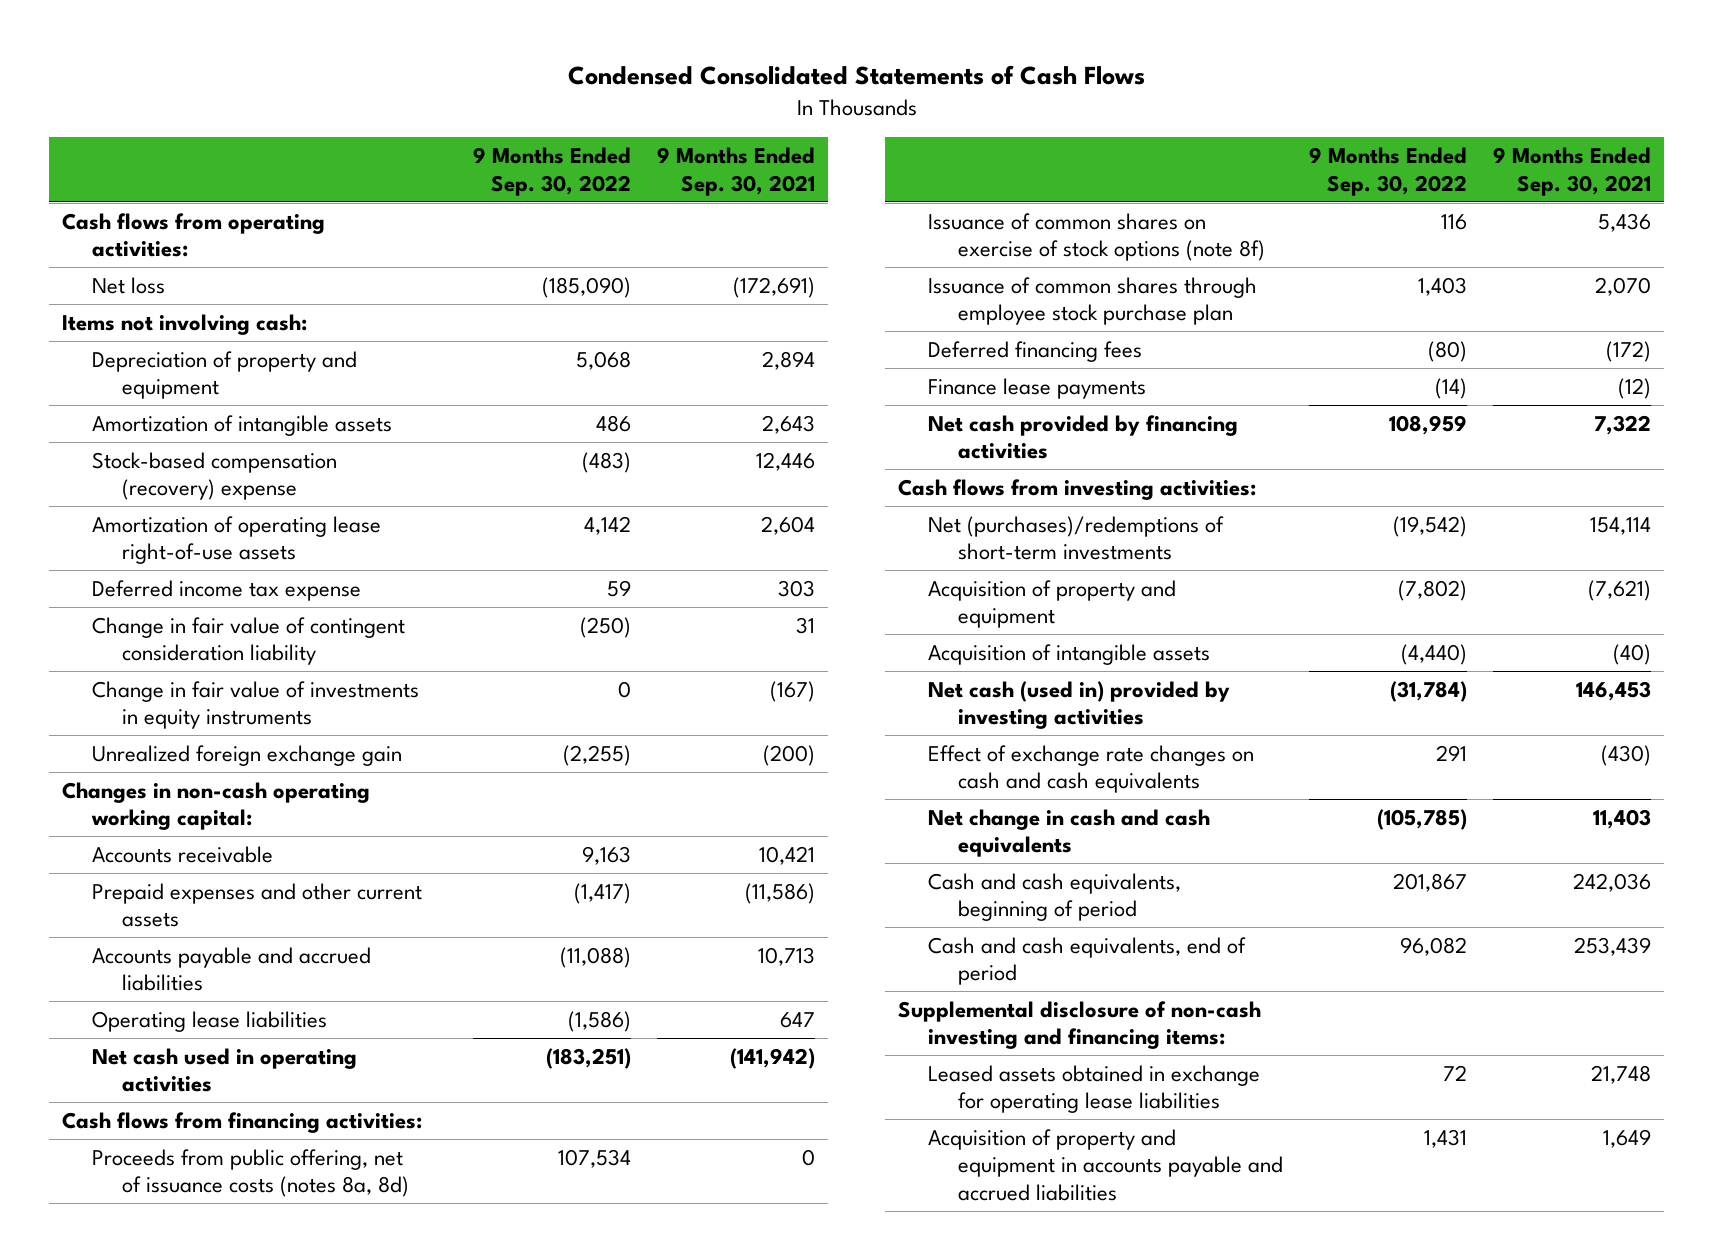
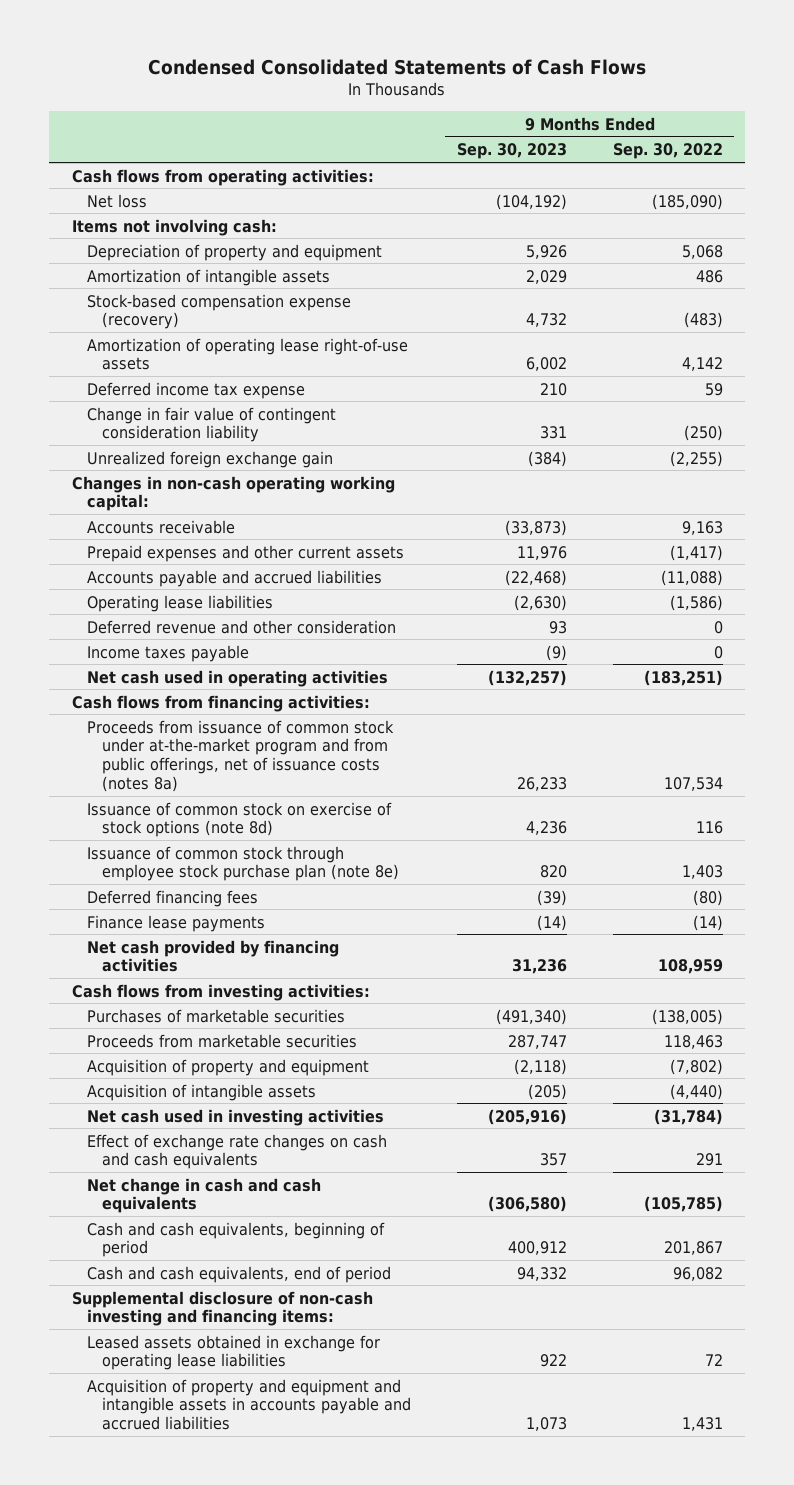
- | 9 Months Ended Sep. 30, 2022 | 9 Months Ended Sep. 30, 2021
+ | 9 Months Ended Sep. 30, 2023 | 9 Months Ended Sep. 30, 2022
- Stock-based compensation (recovery) expense | (483) | 12,446
+ Stock-based compensation expense (recovery) | 4,732 | (483)
- Change in fair value of investments in equity instruments | 0 | (167)
+ Deferred revenue and other consideration | 93 | 0
+ Income taxes payable | (9) | 0
- Proceeds from public offering, net of issuance costs (notes 8a, 8d) | 107,534 | 0
- Issuance of common shares on exercise of stock options (note 8f) | 116 | 5,436
- Issuance of common shares through employee stock purchase plan | 1,403 | 2,070
+ Proceeds from issuance of common stock under at-the-market program and from public offerings, net of issuance costs (notes 8a) | 26,233 | 107,534
+ Issuance of common stock on exercise of stock options (note 8d) | 4,236 | 116
+ Issuance of common stock through employee stock purchase plan (note 8e) | 820 | 1,403
- Net (purchases)/redemptions of short-term investments | (19,542) | 154,114
+ Purchases of marketable securities | (491,340) | (138,005)
+ Proceeds from marketable securities | 287,747 | 118,463
- Net cash (used in) provided by investing activities | (31,784) | 146,453
+ Net cash used in investing activities | (205,916) | (31,784)
- Acquisition of property and equipment in accounts payable and accrued liabilities | 1,431 | 1,649
+ Acquisition of property and equipment and intangible assets in accounts payable and accrued liabilities | 1,073 | 1,431

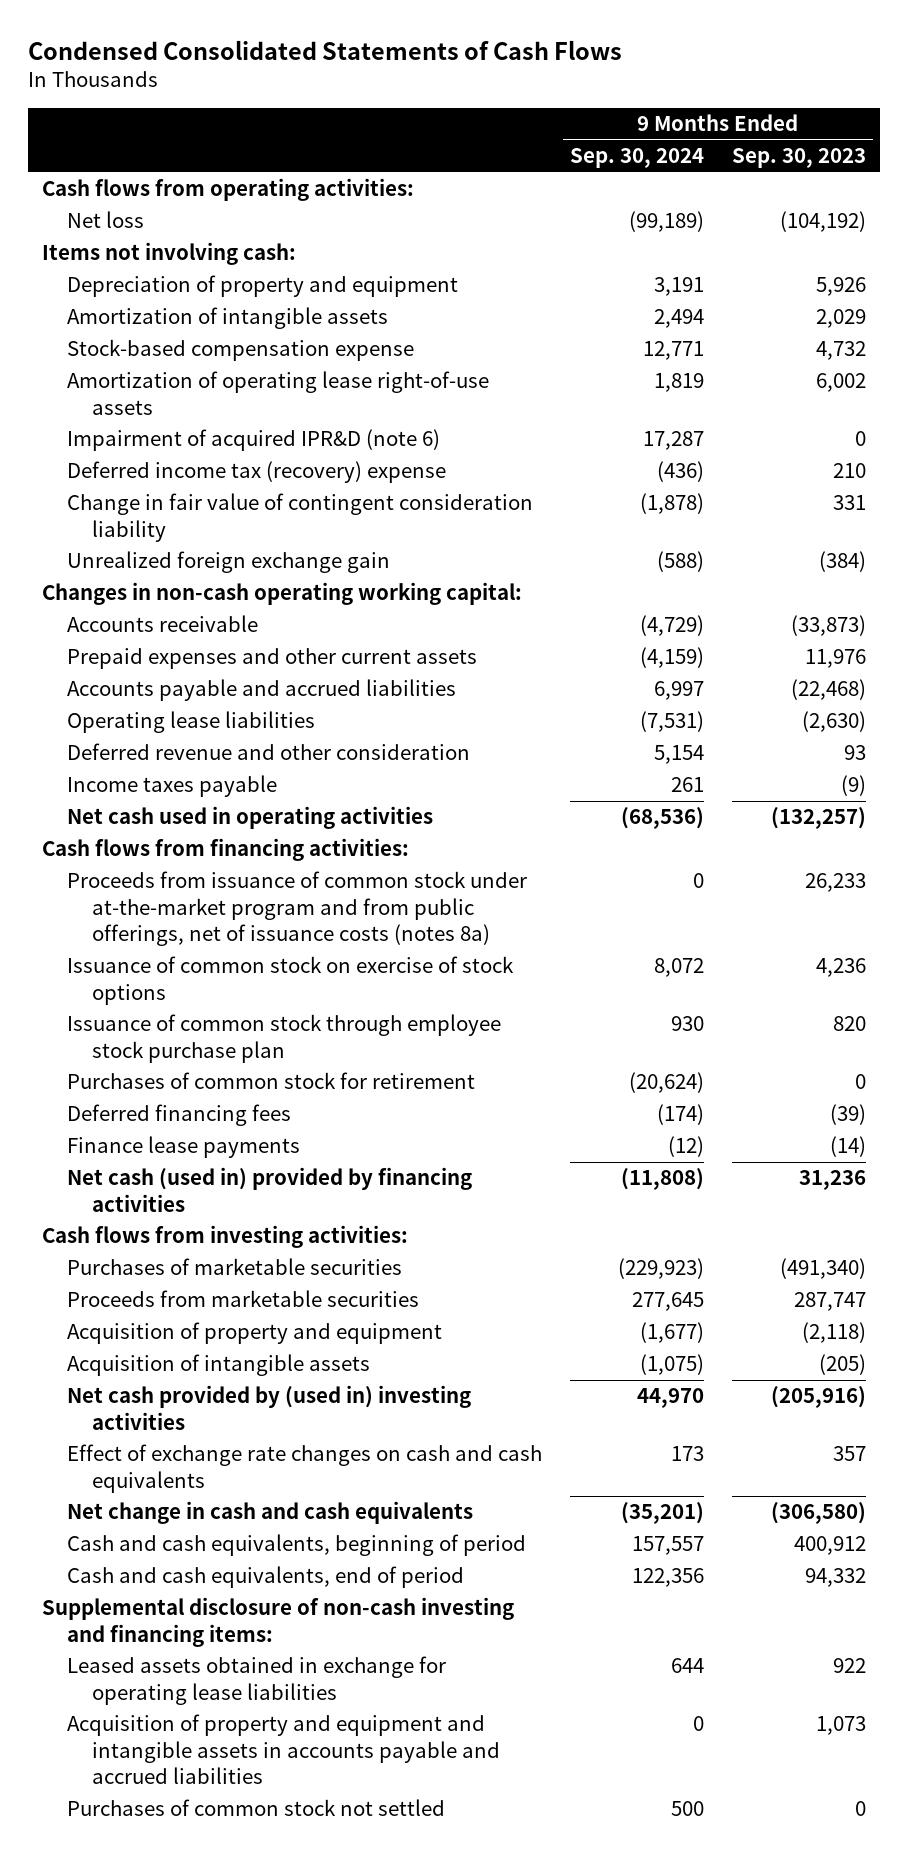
- | 9 Months Ended Sep. 30, 2023 | 9 Months Ended Sep. 30, 2022
+ | 9 Months Ended Sep. 30, 2024 | 9 Months Ended Sep. 30, 2023
- Stock-based compensation expense (recovery) | 4,732 | (483)
+ Stock-based compensation expense | 12,771 | 4,732
- Deferred income tax expense | 210 | 59
+ Impairment of acquired IPR&D (note 6) | 17,287 | 0
+ Deferred income tax (recovery) expense | (436) | 210
- Issuance of common stock on exercise of stock options (note 8d) | 4,236 | 116
- Issuance of common stock through employee stock purchase plan (note 8e) | 820 | 1,403
+ Issuance of common stock on exercise of stock options | 8,072 | 4,236
+ Issuance of common stock through employee stock purchase plan | 930 | 820
+ Purchases of common stock for retirement | (20,624) | 0
- Net cash provided by financing activities | 31,236 | 108,959
+ Net cash (used in) provided by financing activities | (11,808) | 31,236
- Net cash used in investing activities | (205,916) | (31,784)
+ Net cash provided by (used in) investing activities | 44,970 | (205,916)
+ Purchases of common stock not settled | 500 | 0

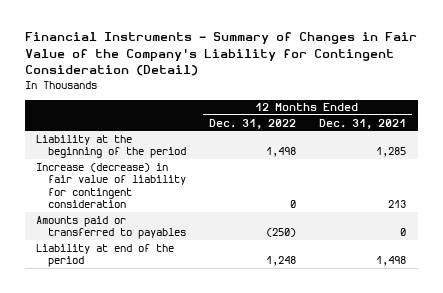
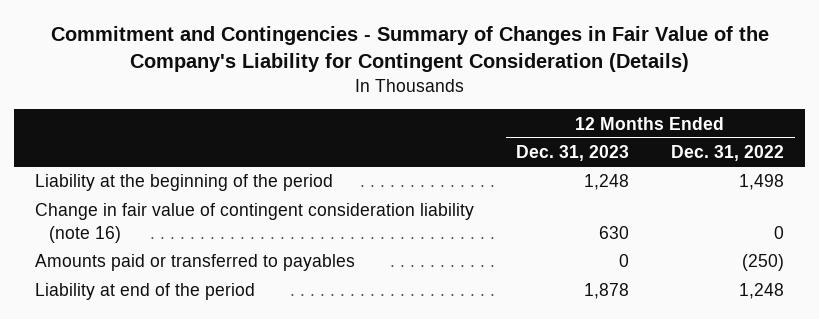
- Financial Instruments - Summary of Changes in Fair Value of the Company's Liability for Contingent Consideration (Detail)
+ Commitment and Contingencies - Summary of Changes in Fair Value of the Company's Liability for Contingent Consideration (Details)
- | 12 Months Ended Dec. 31, 2022 | 12 Months Ended Dec. 31, 2021
+ | 12 Months Ended Dec. 31, 2023 | 12 Months Ended Dec. 31, 2022
- Increase (decrease) in fair value of liability for contingent consideration | 0 | 213
+ Change in fair value of contingent consideration liability (note 16) | 630 | 0

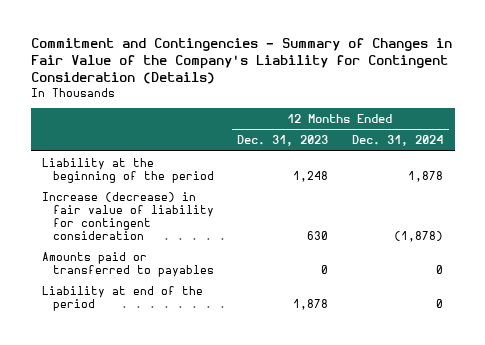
- | 12 Months Ended Dec. 31, 2023 | 12 Months Ended Dec. 31, 2022
+ | 12 Months Ended Dec. 31, 2023 | 12 Months Ended Dec. 31, 2024
- Change in fair value of contingent consideration liability (note 16) | 630 | 0
+ Increase (decrease) in fair value of liability for contingent consideration | 630 | (1,878)

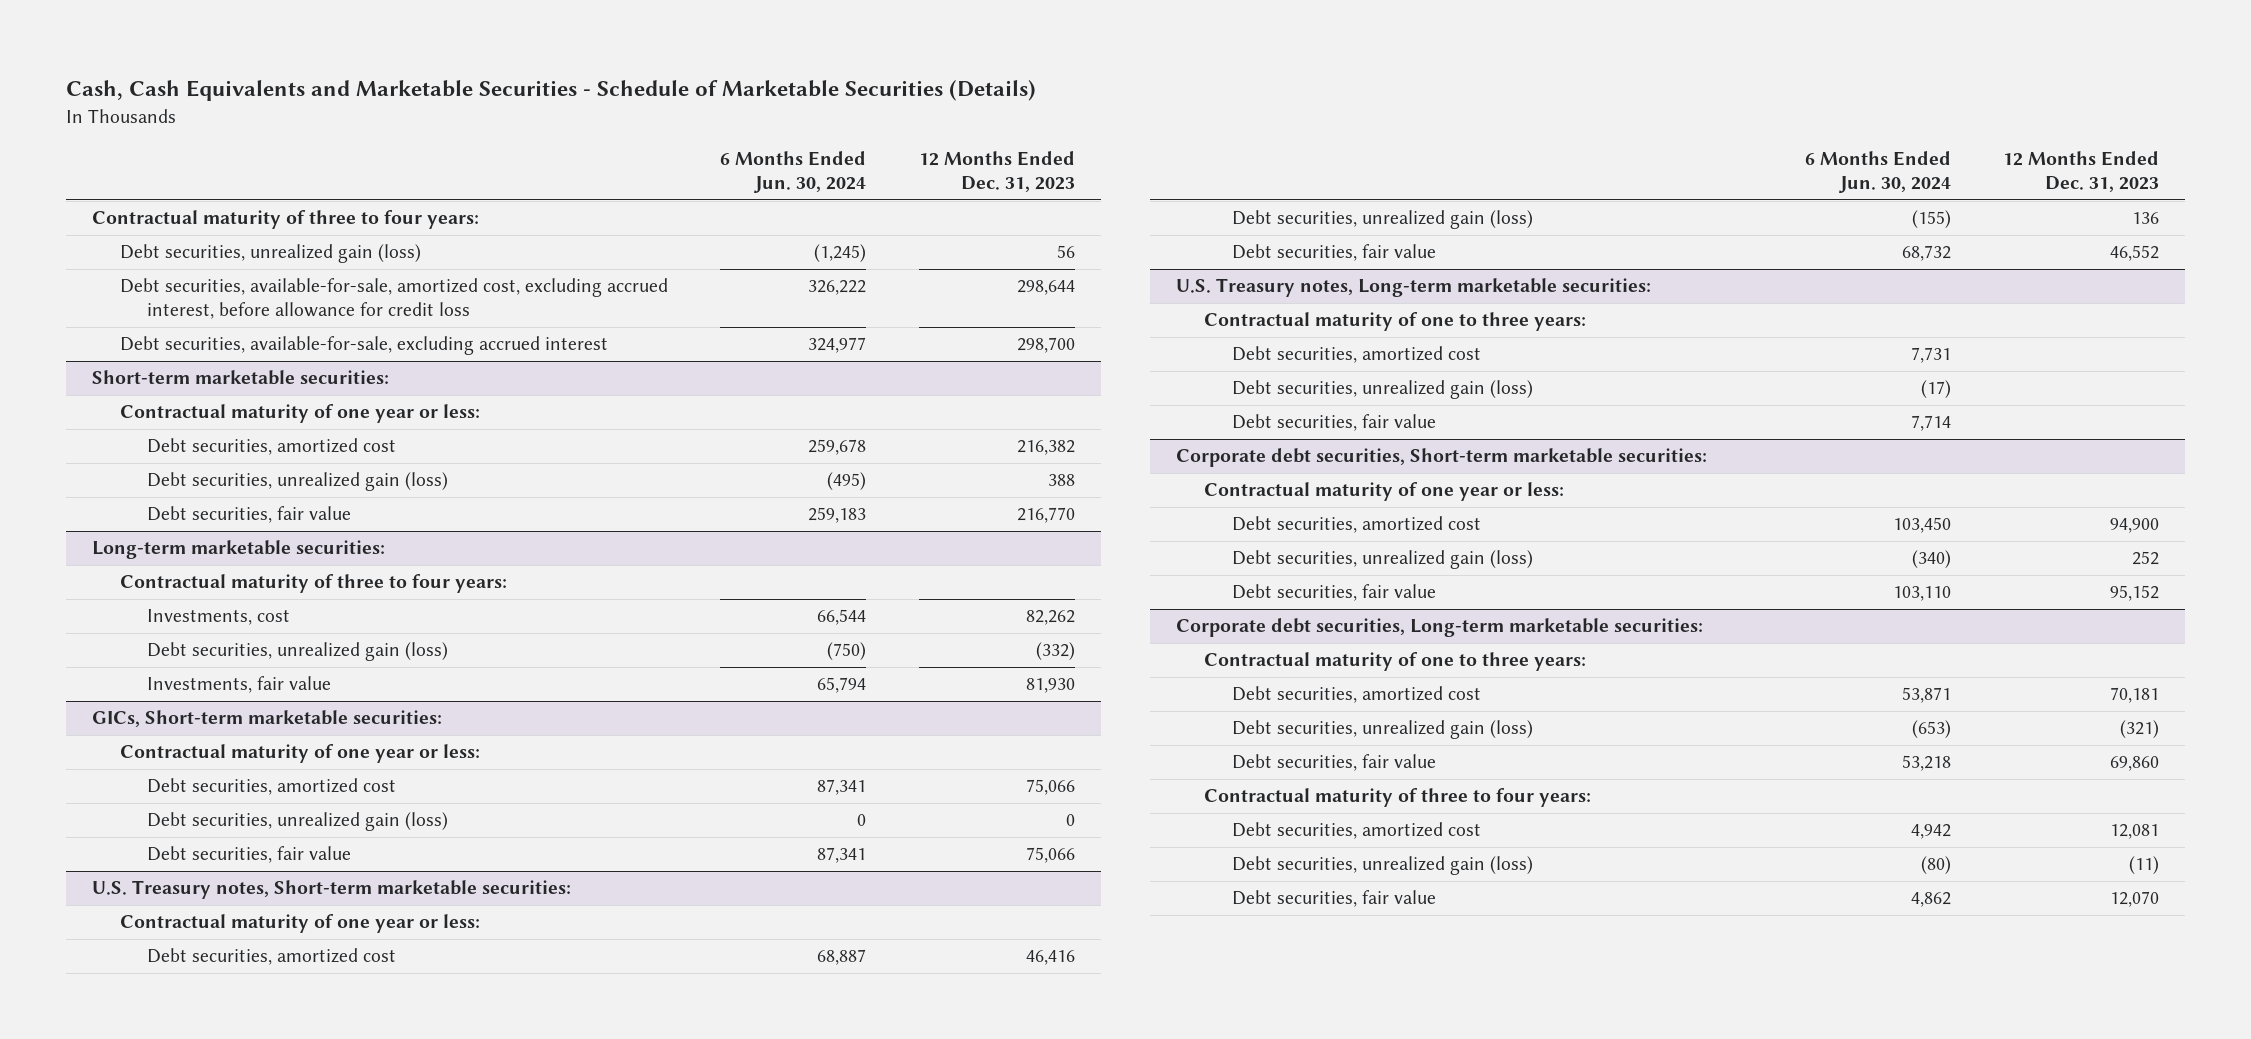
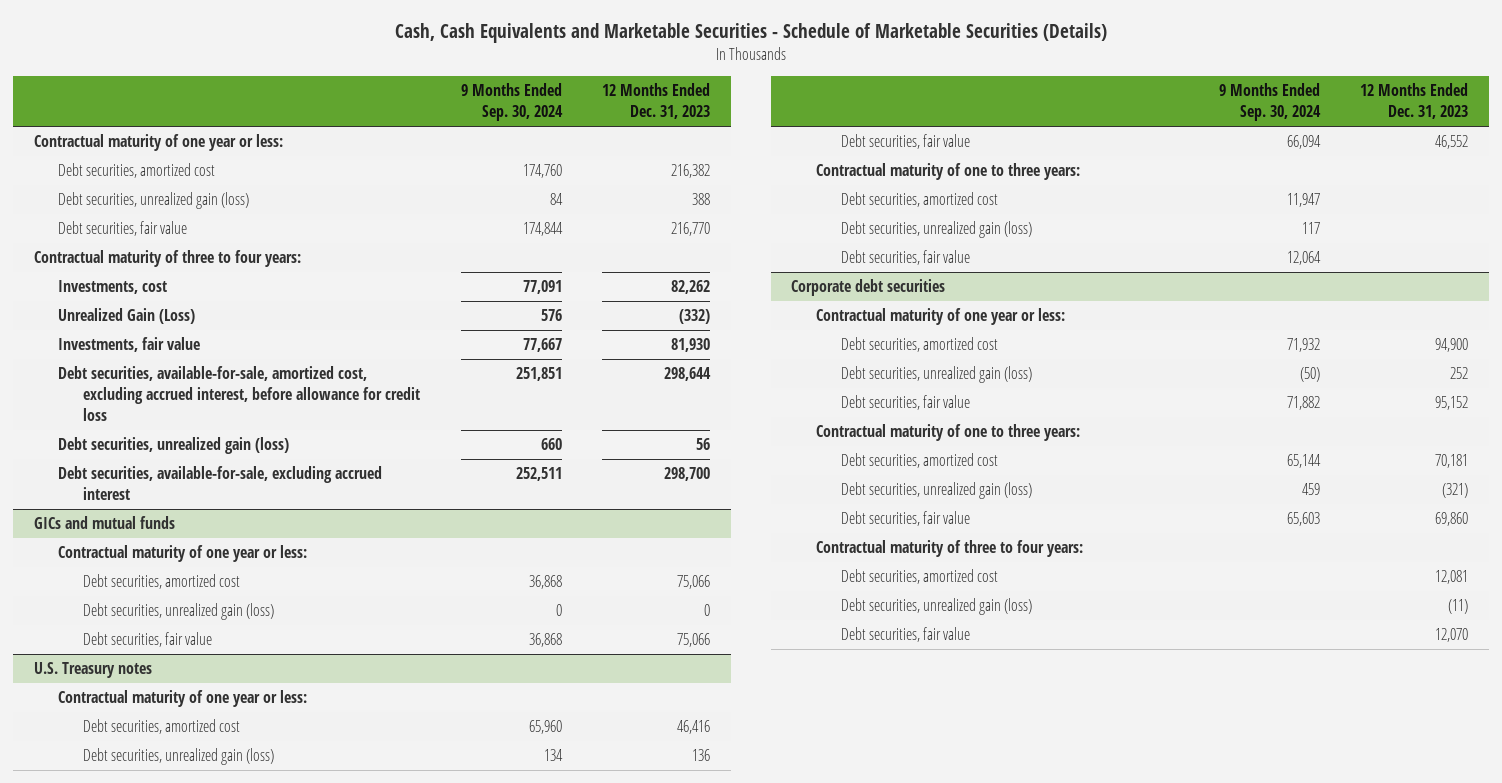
- | 6 Months Ended Jun. 30, 2024 | 12 Months Ended Dec. 31, 2023
+ | 9 Months Ended Sep. 30, 2024 | 12 Months Ended Dec. 31, 2023
- Contractual maturity of three to four years:
- Short-term marketable securities:
- Long-term marketable securities:
- Debt securities, unrealized gain (loss) | (750) | (332)
+ Unrealized Gain (Loss) | 576 | (332)
- GICs, Short-term marketable securities:
moved down: Debt securities, available-for-sale, amortized cost, excluding accrued interest, before allowance for credit loss | 251,851 | 298,644
moved down: Debt securities, unrealized gain (loss) | 660 | 56
moved down: Debt securities, available-for-sale, excluding accrued interest | 252,511 | 298,700
+ GICs and mutual funds
- U.S. Treasury notes, Short-term marketable securities:
+ U.S. Treasury notes
- U.S. Treasury notes, Long-term marketable securities:
- Corporate debt securities, Short-term marketable securities:
+ Corporate debt securities
- Corporate debt securities, Long-term marketable securities:

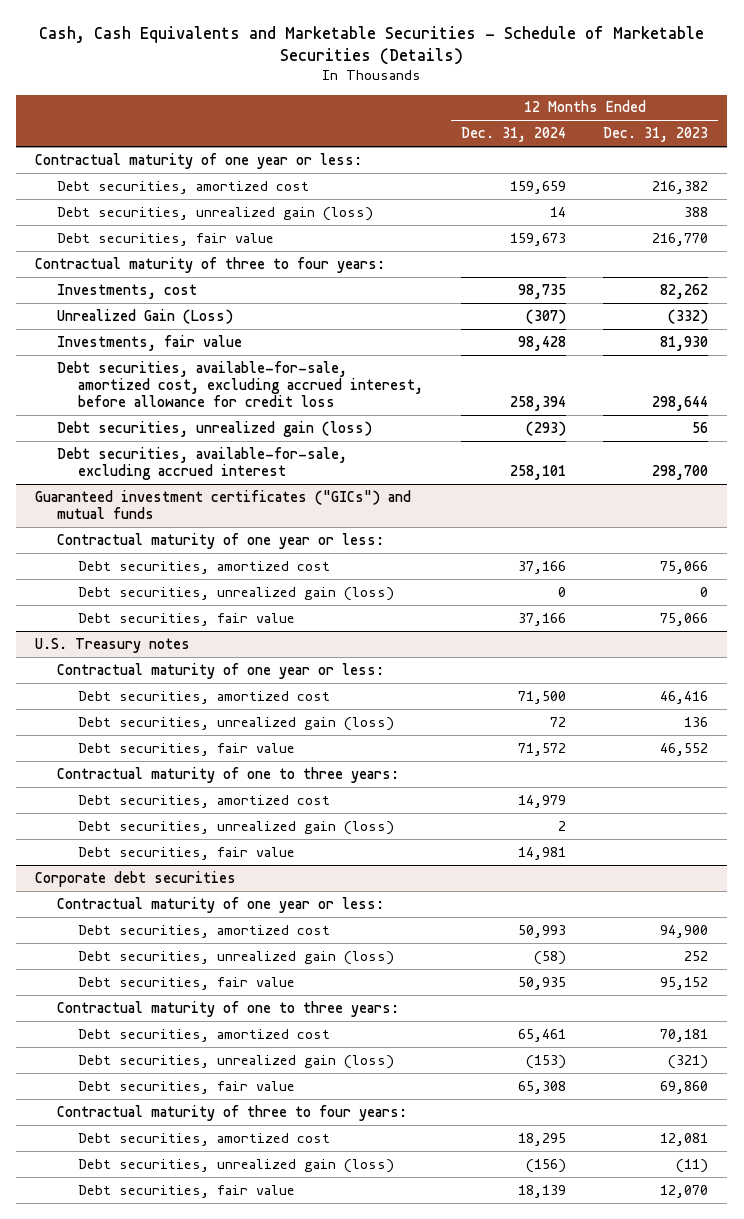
- | 9 Months Ended Sep. 30, 2024 | 12 Months Ended Dec. 31, 2023
+ | 12 Months Ended Dec. 31, 2024 | 12 Months Ended Dec. 31, 2023
- GICs and mutual funds
+ Guaranteed investment certificates ("GICs") and mutual funds

